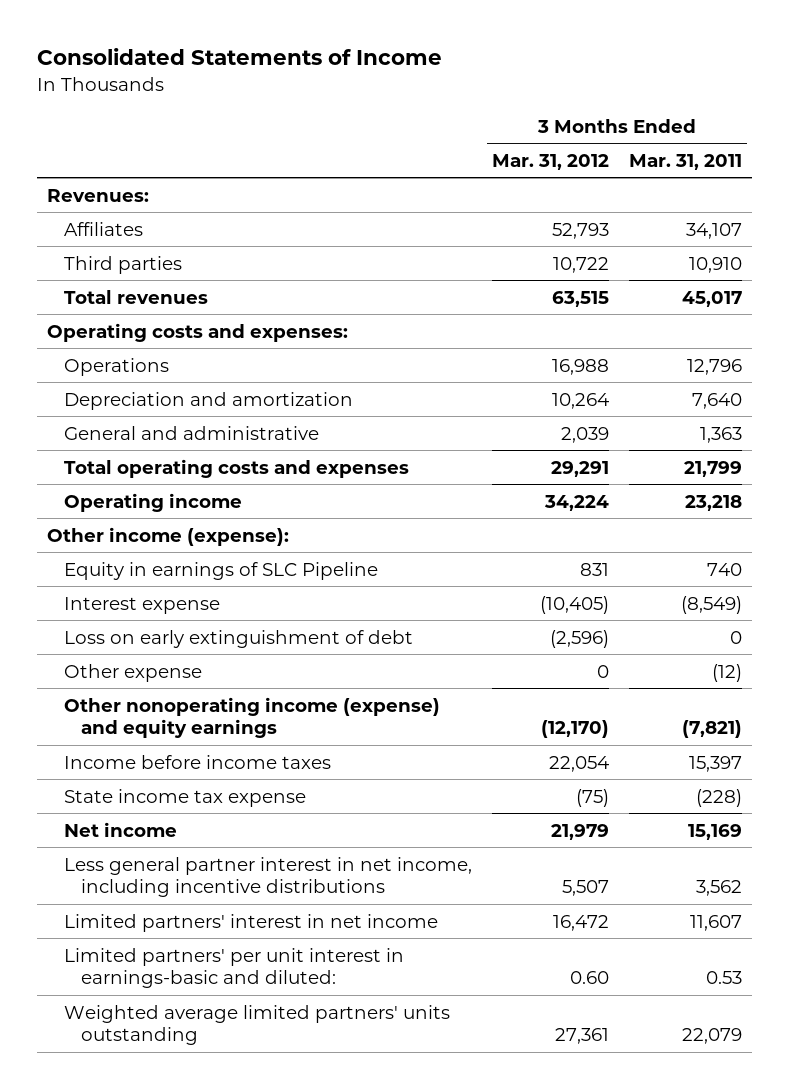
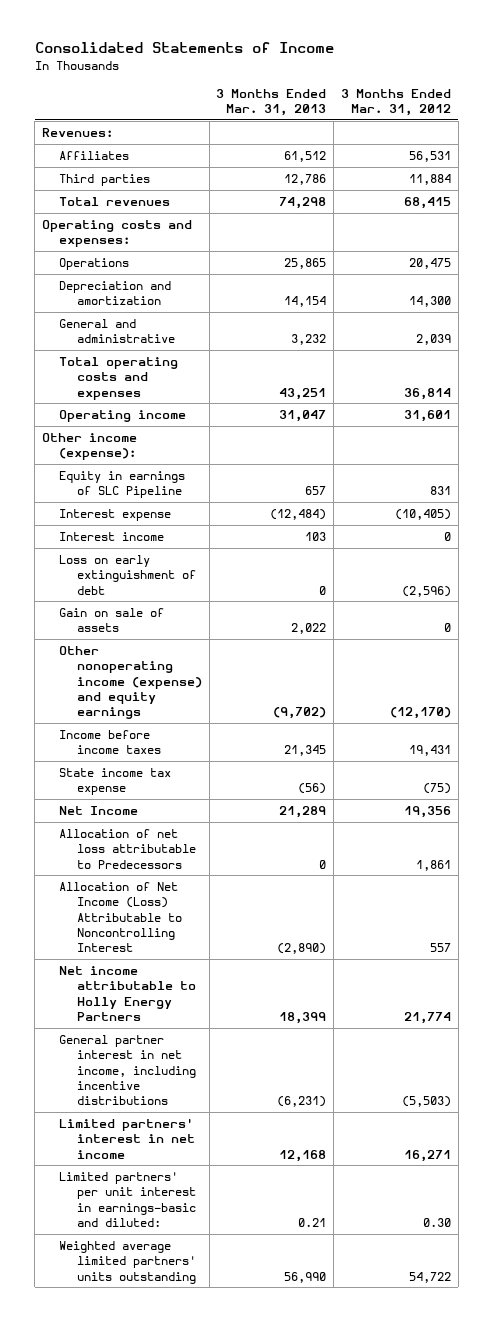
- | 3 Months Ended Mar. 31, 2012 | 3 Months Ended Mar. 31, 2011
+ | 3 Months Ended Mar. 31, 2013 | 3 Months Ended Mar. 31, 2012
- Affiliates | 52,793 | 34,107
- Third parties | 10,722 | 10,910
- Total revenues | 63,515 | 45,017
+ Affiliates | 61,512 | 56,531
+ Third parties | 12,786 | 11,884
+ Total revenues | 74,298 | 68,415
- Operations | 16,988 | 12,796
- Depreciation and amortization | 10,264 | 7,640
+ Operations | 25,865 | 20,475
+ Depreciation and amortization | 14,154 | 14,300
- Total operating costs and expenses | 29,291 | 21,799
- Operating income | 34,224 | 23,218
+ Total operating costs and expenses | 43,251 | 36,814
+ Operating income | 31,047 | 31,601
+ Interest income | 103 | 0
- Other expense | 0 | (12)
+ Gain on sale of assets | 2,022 | 0
- Income before income taxes | 22,054 | 15,397
+ Income before income taxes | 21,345 | 19,431
- Net income | 21,979 | 15,169
- Less general partner interest in net income, including incentive distributions | 5,507 | 3,562
- Limited partners' interest in net income | 16,472 | 11,607
- Limited partners' per unit interest in earnings-basic and diluted: | 0.60 | 0.53
- Weighted average limited partners' units outstanding | 27,361 | 22,079
+ Net Income | 21,289 | 19,356
+ Allocation of net loss attributable to Predecessors | 0 | 1,861
+ Allocation of Net Income (Loss) Attributable to Noncontrolling Interest | (2,890) | 557
+ Net income attributable to Holly Energy Partners | 18,399 | 21,774
+ General partner interest in net income, including incentive distributions | (6,231) | (5,503)
+ Limited partners' interest in net income | 12,168 | 16,271
+ Limited partners' per unit interest in earnings-basic and diluted: | 0.21 | 0.30
+ Weighted average limited partners' units outstanding | 56,990 | 54,722

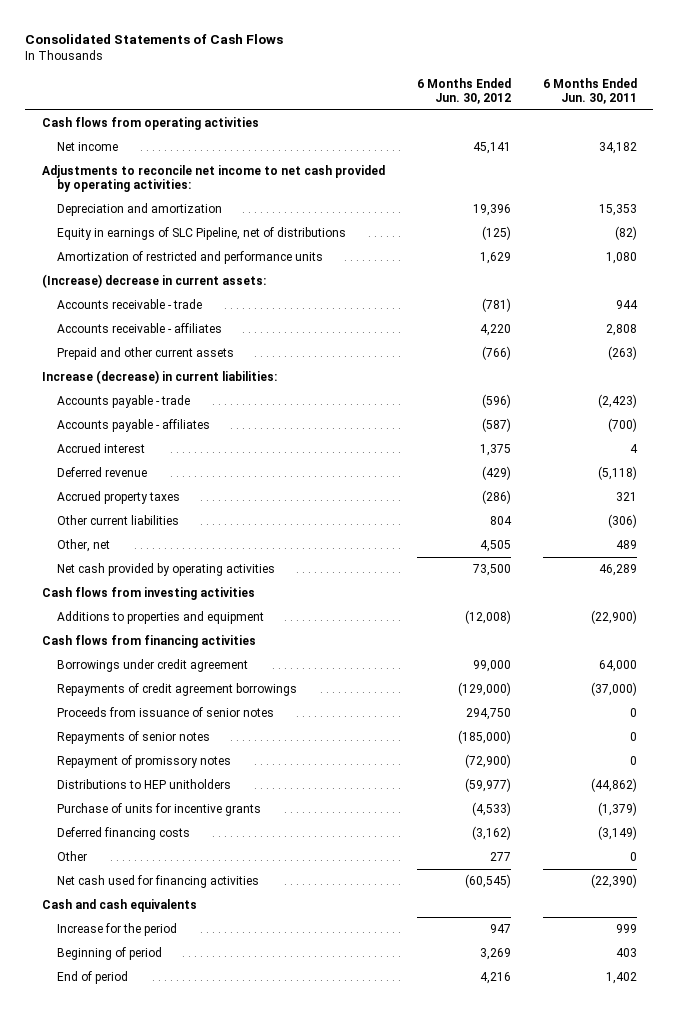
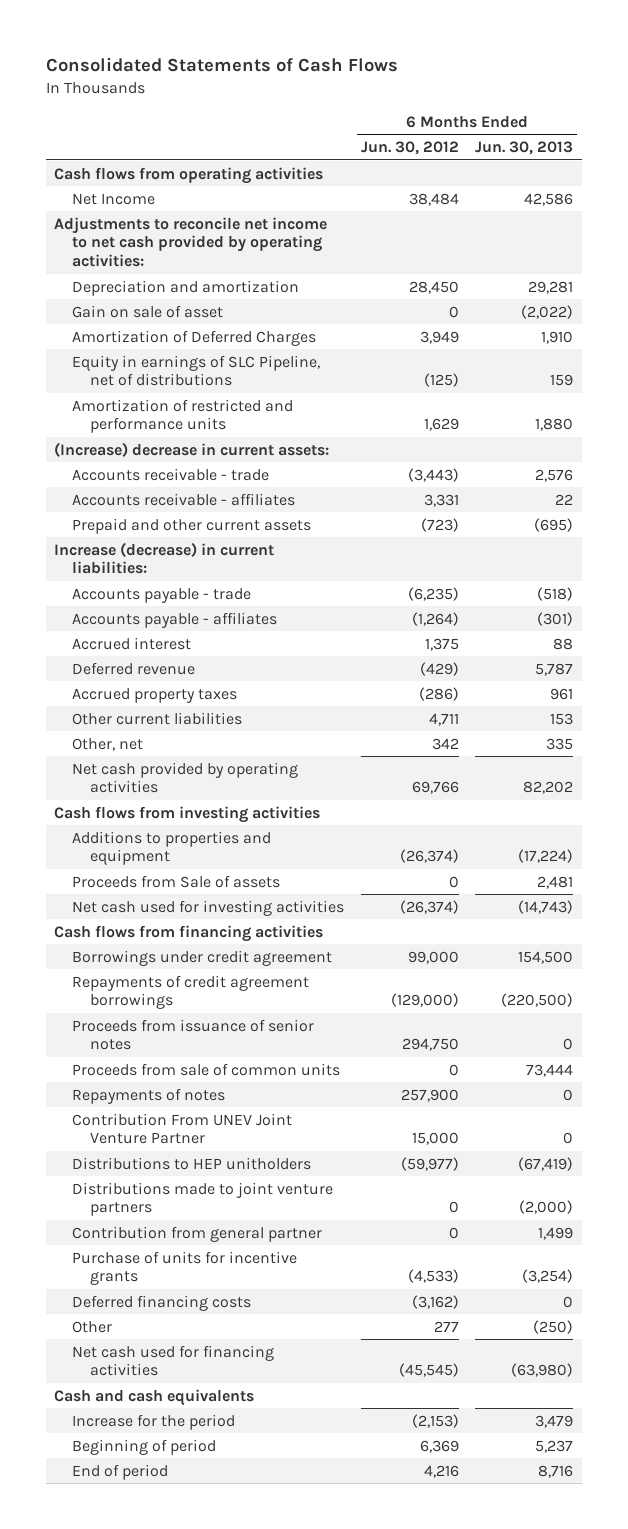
- | 6 Months Ended Jun. 30, 2012 | 6 Months Ended Jun. 30, 2011
+ | 6 Months Ended Jun. 30, 2012 | 6 Months Ended Jun. 30, 2013
- Net income | 45,141 | 34,182
+ Net Income | 38,484 | 42,586
- Depreciation and amortization | 19,396 | 15,353
+ Depreciation and amortization | 28,450 | 29,281
+ Gain on sale of asset | 0 | (2,022)
+ Amortization of Deferred Charges | 3,949 | 1,910
- Accounts receivable - trade | (781) | 944
- Accounts receivable - affiliates | 4,220 | 2,808
- Prepaid and other current assets | (766) | (263)
+ Accounts receivable - trade | (3,443) | 2,576
+ Accounts receivable - affiliates | 3,331 | 22
+ Prepaid and other current assets | (723) | (695)
- Accounts payable - trade | (596) | (2,423)
- Accounts payable - affiliates | (587) | (700)
+ Accounts payable - trade | (6,235) | (518)
+ Accounts payable - affiliates | (1,264) | (301)
- Other current liabilities | 804 | (306)
- Other, net | 4,505 | 489
- Net cash provided by operating activities | 73,500 | 46,289
+ Other current liabilities | 4,711 | 153
+ Other, net | 342 | 335
+ Net cash provided by operating activities | 69,766 | 82,202
- Additions to properties and equipment | (12,008) | (22,900)
+ Additions to properties and equipment | (26,374) | (17,224)
+ Proceeds from Sale of assets | 0 | 2,481
+ Net cash used for investing activities | (26,374) | (14,743)
- Repayments of senior notes | (185,000) | 0
- Repayment of promissory notes | (72,900) | 0
+ Proceeds from sale of common units | 0 | 73,444
+ Repayments of notes | 257,900 | 0
+ Contribution From UNEV Joint Venture Partner | 15,000 | 0
+ Distributions made to joint venture partners | 0 | (2,000)
+ Contribution from general partner | 0 | 1,499
- Net cash used for financing activities | (60,545) | (22,390)
+ Net cash used for financing activities | (45,545) | (63,980)
- Increase for the period | 947 | 999
- Beginning of period | 3,269 | 403
+ Increase for the period | (2,153) | 3,479
+ Beginning of period | 6,369 | 5,237

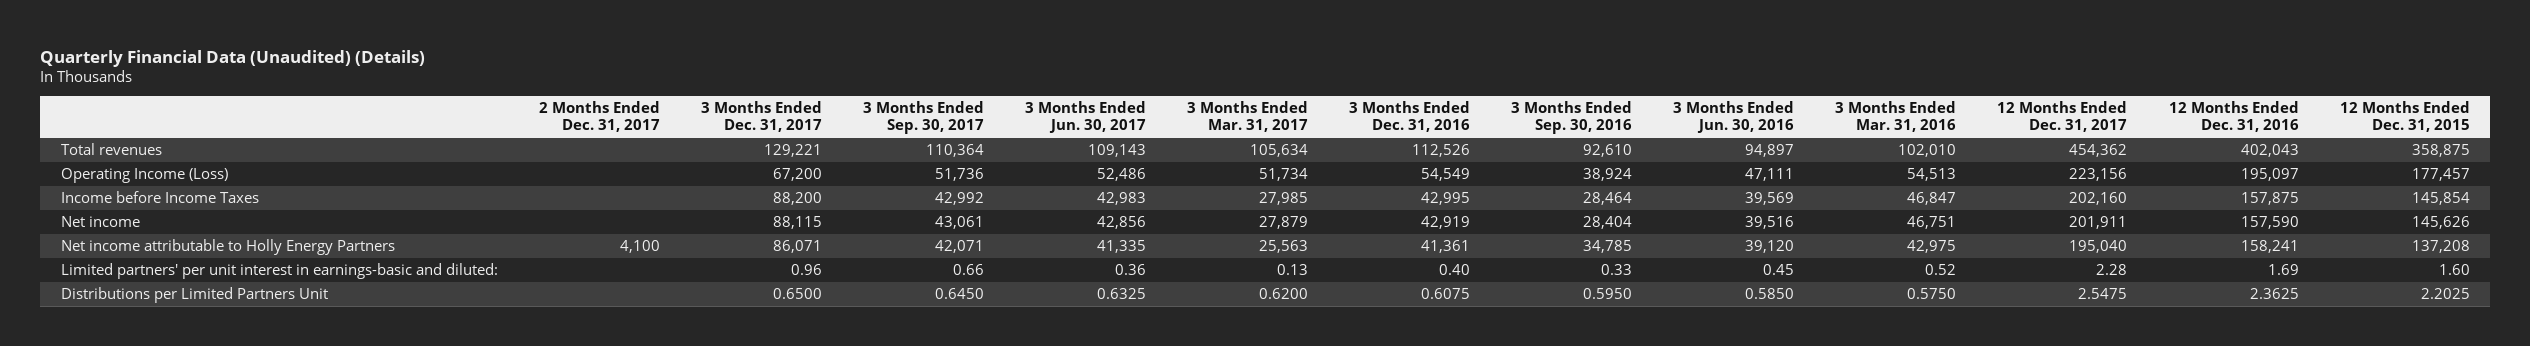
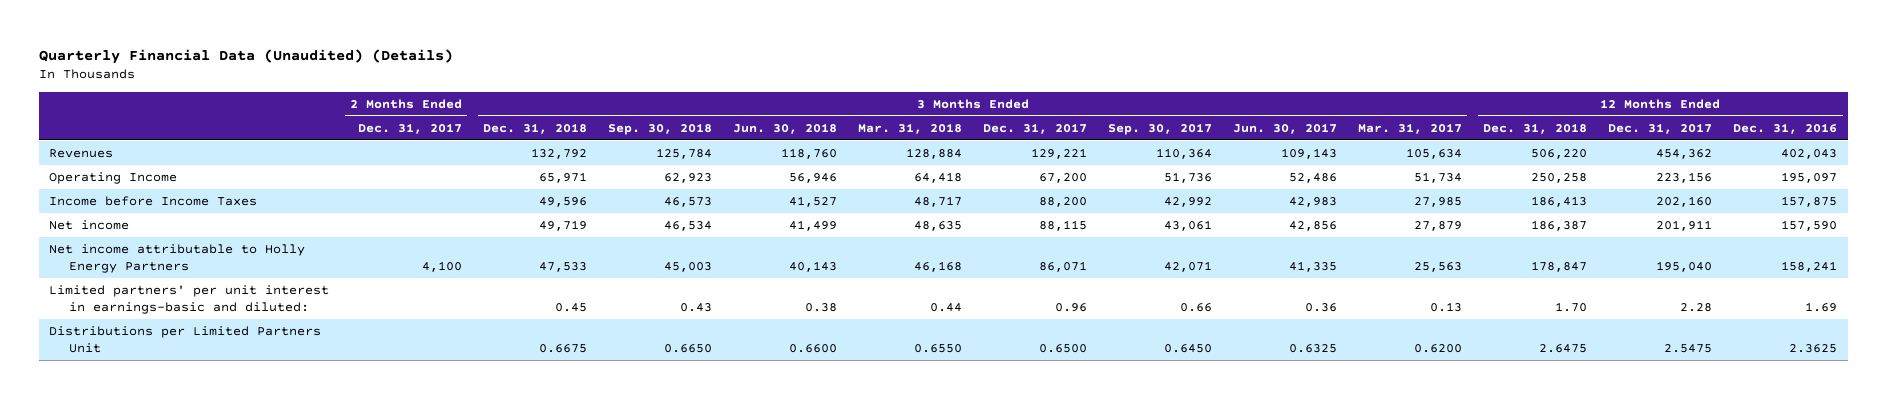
- | 2 Months Ended Dec. 31, 2017 | 3 Months Ended Dec. 31, 2017 | 3 Months Ended Sep. 30, 2017 | 3 Months Ended Jun. 30, 2017 | 3 Months Ended Mar. 31, 2017 | 3 Months Ended Dec. 31, 2016 | 3 Months Ended Sep. 30, 2016 | 3 Months Ended Jun. 30, 2016 | 3 Months Ended Mar. 31, 2016 | 12 Months Ended Dec. 31, 2017 | 12 Months Ended Dec. 31, 2016 | 12 Months Ended Dec. 31, 2015
+ | 2 Months Ended Dec. 31, 2017 | 3 Months Ended Dec. 31, 2018 | 3 Months Ended Sep. 30, 2018 | 3 Months Ended Jun. 30, 2018 | 3 Months Ended Mar. 31, 2018 | 3 Months Ended Dec. 31, 2017 | 3 Months Ended Sep. 30, 2017 | 3 Months Ended Jun. 30, 2017 | 3 Months Ended Mar. 31, 2017 | 12 Months Ended Dec. 31, 2018 | 12 Months Ended Dec. 31, 2017 | 12 Months Ended Dec. 31, 2016
- Total revenues | | 129,221 | 110,364 | 109,143 | 105,634 | 112,526 | 92,610 | 94,897 | 102,010 | 454,362 | 402,043 | 358,875
- Operating Income (Loss) | | 67,200 | 51,736 | 52,486 | 51,734 | 54,549 | 38,924 | 47,111 | 54,513 | 223,156 | 195,097 | 177,457
+ Revenues | | 132,792 | 125,784 | 118,760 | 128,884 | 129,221 | 110,364 | 109,143 | 105,634 | 506,220 | 454,362 | 402,043
+ Operating Income | | 65,971 | 62,923 | 56,946 | 64,418 | 67,200 | 51,736 | 52,486 | 51,734 | 250,258 | 223,156 | 195,097

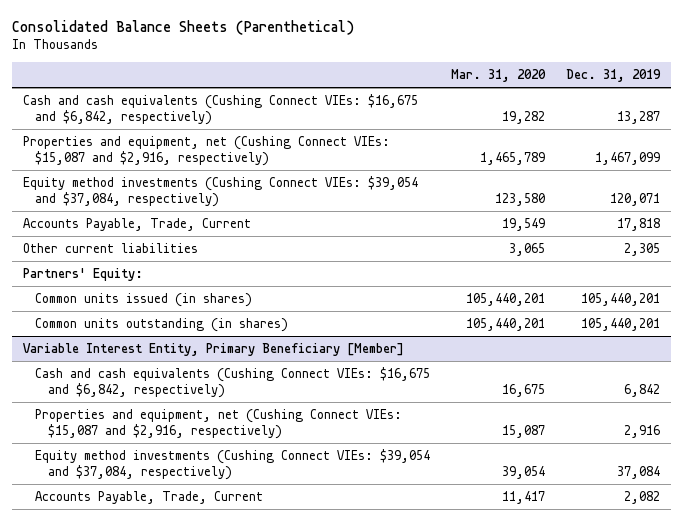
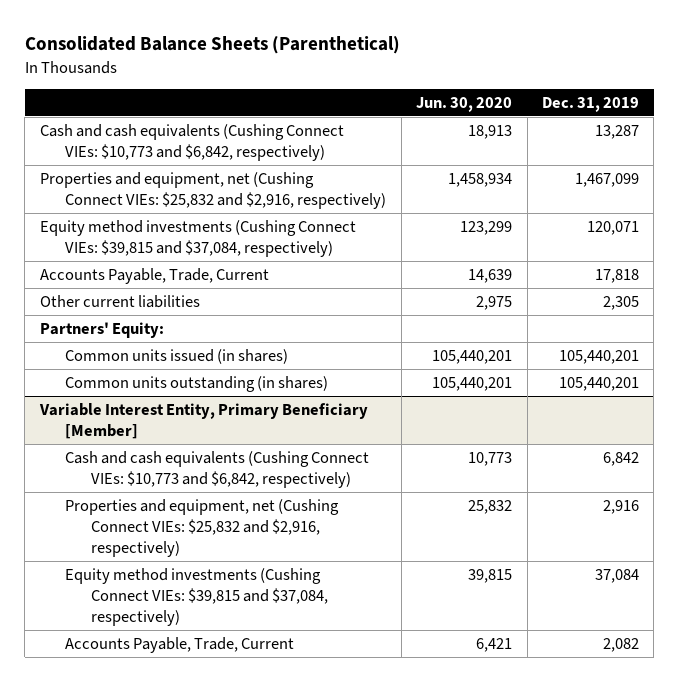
- | Mar. 31, 2020 | Dec. 31, 2019
+ | Jun. 30, 2020 | Dec. 31, 2019
- Cash and cash equivalents (Cushing Connect VIEs: $16,675 and $6,842, respectively) | 19,282 | 13,287
- Properties and equipment, net (Cushing Connect VIEs: $15,087 and $2,916, respectively) | 1,465,789 | 1,467,099
- Equity method investments (Cushing Connect VIEs: $39,054 and $37,084, respectively) | 123,580 | 120,071
+ Cash and cash equivalents (Cushing Connect VIEs: $10,773 and $6,842, respectively) | 18,913 | 13,287
+ Properties and equipment, net (Cushing Connect VIEs: $25,832 and $2,916, respectively) | 1,458,934 | 1,467,099
+ Equity method investments (Cushing Connect VIEs: $39,815 and $37,084, respectively) | 123,299 | 120,071
@ Variable Interest Entity, Primary Beneficiary [Member]
- Cash and cash equivalents (Cushing Connect VIEs: $16,675 and $6,842, respectively) | 16,675 | 6,842
- Properties and equipment, net (Cushing Connect VIEs: $15,087 and $2,916, respectively) | 15,087 | 2,916
- Equity method investments (Cushing Connect VIEs: $39,054 and $37,084, respectively) | 39,054 | 37,084
+ Cash and cash equivalents (Cushing Connect VIEs: $10,773 and $6,842, respectively) | 10,773 | 6,842
+ Properties and equipment, net (Cushing Connect VIEs: $25,832 and $2,916, respectively) | 25,832 | 2,916
+ Equity method investments (Cushing Connect VIEs: $39,815 and $37,084, respectively) | 39,815 | 37,084

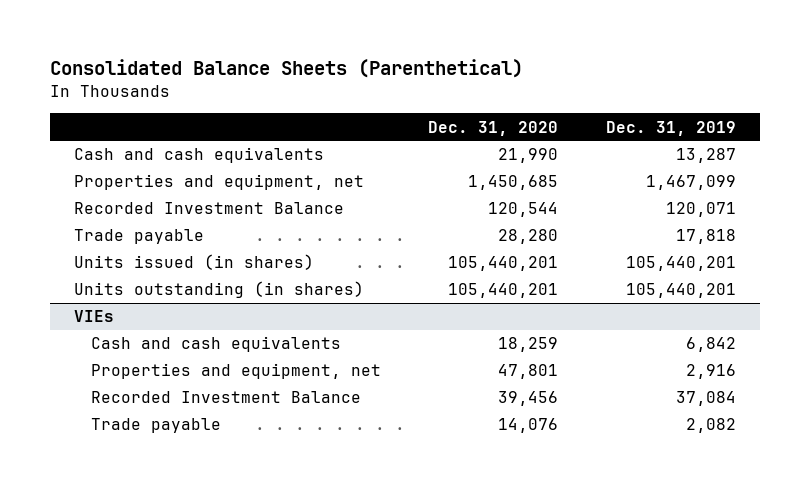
- | Jun. 30, 2020 | Dec. 31, 2019
+ | Dec. 31, 2020 | Dec. 31, 2019
- Cash and cash equivalents (Cushing Connect VIEs: $10,773 and $6,842, respectively) | 18,913 | 13,287
- Properties and equipment, net (Cushing Connect VIEs: $25,832 and $2,916, respectively) | 1,458,934 | 1,467,099
- Equity method investments (Cushing Connect VIEs: $39,815 and $37,084, respectively) | 123,299 | 120,071
- Accounts Payable, Trade, Current | 14,639 | 17,818
- Other current liabilities | 2,975 | 2,305
- Partners' Equity:
- Common units issued (in shares) | 105,440,201 | 105,440,201
- Common units outstanding (in shares) | 105,440,201 | 105,440,201
- Variable Interest Entity, Primary Beneficiary [Member]
- Cash and cash equivalents (Cushing Connect VIEs: $10,773 and $6,842, respectively) | 10,773 | 6,842
- Properties and equipment, net (Cushing Connect VIEs: $25,832 and $2,916, respectively) | 25,832 | 2,916
- Equity method investments (Cushing Connect VIEs: $39,815 and $37,084, respectively) | 39,815 | 37,084
- Accounts Payable, Trade, Current | 6,421 | 2,082
+ Cash and cash equivalents | 21,990 | 13,287
+ Properties and equipment, net | 1,450,685 | 1,467,099
+ Recorded Investment Balance | 120,544 | 120,071
+ Trade payable | 28,280 | 17,818
+ Units issued (in shares) | 105,440,201 | 105,440,201
+ Units outstanding (in shares) | 105,440,201 | 105,440,201
+ VIEs
+ Cash and cash equivalents | 18,259 | 6,842
+ Properties and equipment, net | 47,801 | 2,916
+ Recorded Investment Balance | 39,456 | 37,084
+ Trade payable | 14,076 | 2,082

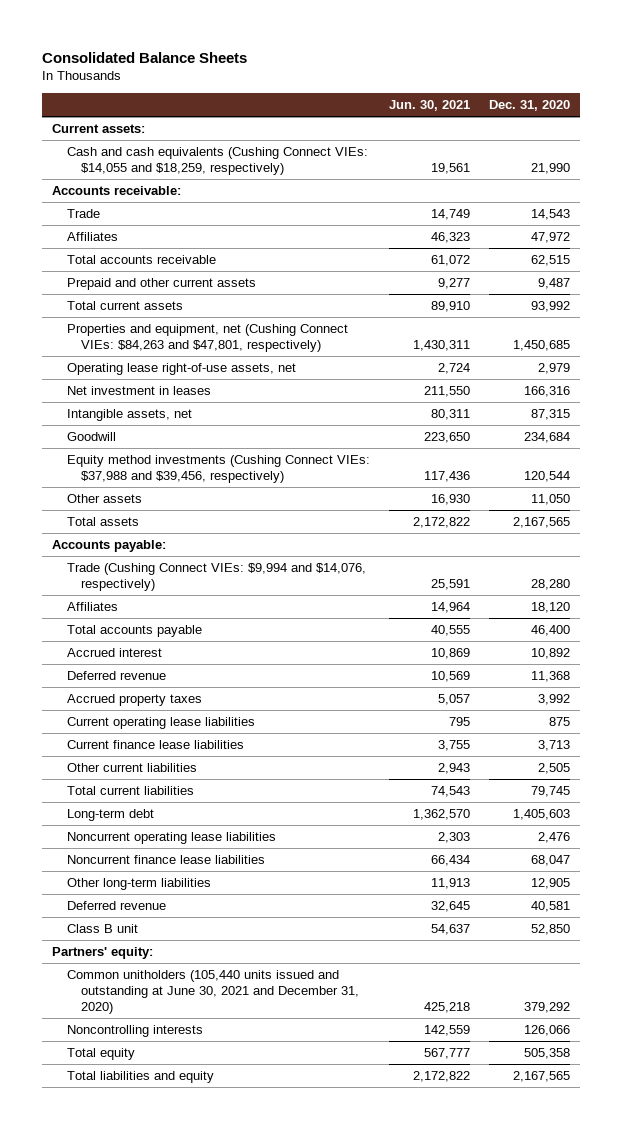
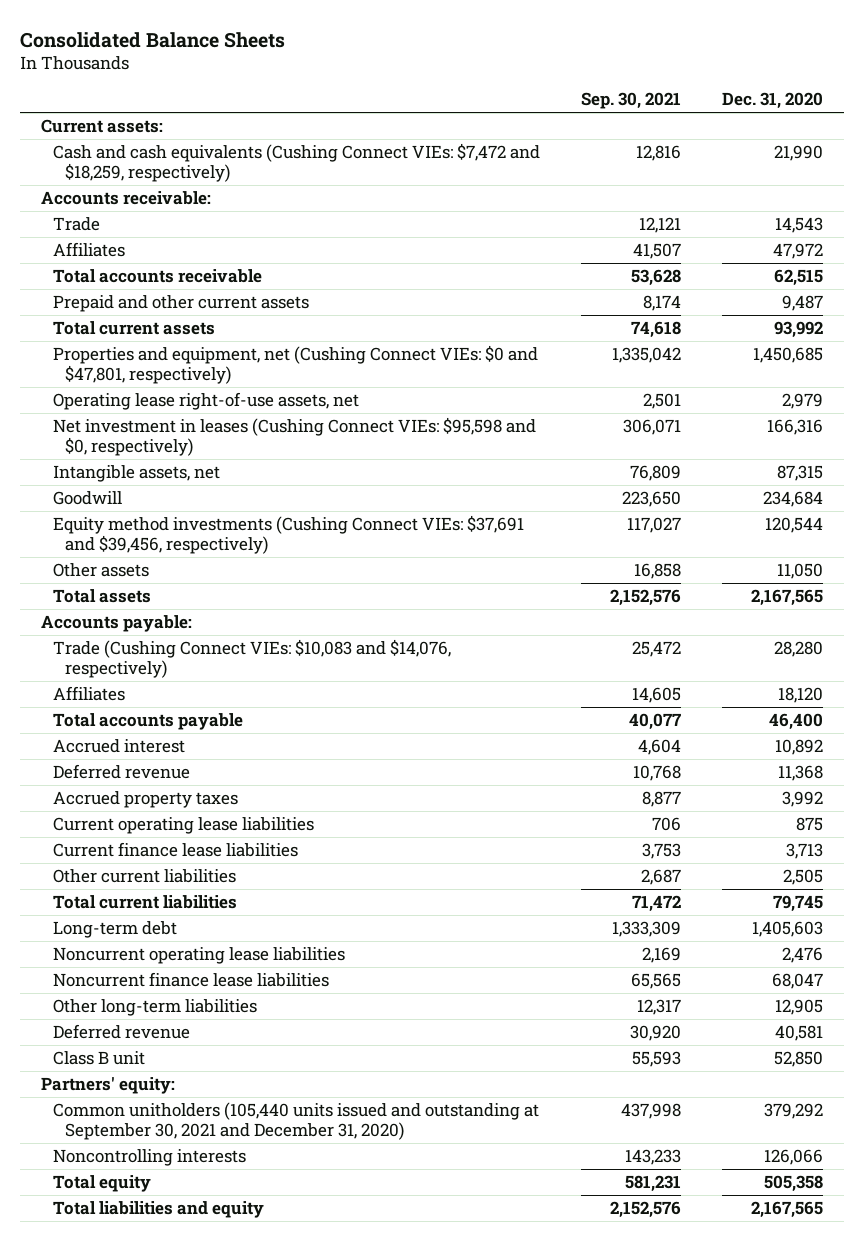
- | Jun. 30, 2021 | Dec. 31, 2020
+ | Sep. 30, 2021 | Dec. 31, 2020
- Cash and cash equivalents (Cushing Connect VIEs: $14,055 and $18,259, respectively) | 19,561 | 21,990
+ Cash and cash equivalents (Cushing Connect VIEs: $7,472 and $18,259, respectively) | 12,816 | 21,990
- Properties and equipment, net (Cushing Connect VIEs: $84,263 and $47,801, respectively) | 1,430,311 | 1,450,685
+ Properties and equipment, net (Cushing Connect VIEs: $0 and $47,801, respectively) | 1,335,042 | 1,450,685
- Net investment in leases | 211,550 | 166,316
+ Net investment in leases (Cushing Connect VIEs: $95,598 and $0, respectively) | 306,071 | 166,316
- Equity method investments (Cushing Connect VIEs: $37,988 and $39,456, respectively) | 117,436 | 120,544
+ Equity method investments (Cushing Connect VIEs: $37,691 and $39,456, respectively) | 117,027 | 120,544
- Trade (Cushing Connect VIEs: $9,994 and $14,076, respectively) | 25,591 | 28,280
+ Trade (Cushing Connect VIEs: $10,083 and $14,076, respectively) | 25,472 | 28,280
- Common unitholders (105,440 units issued and outstanding at June 30, 2021 and December 31, 2020) | 425,218 | 379,292
+ Common unitholders (105,440 units issued and outstanding at September 30, 2021 and December 31, 2020) | 437,998 | 379,292

